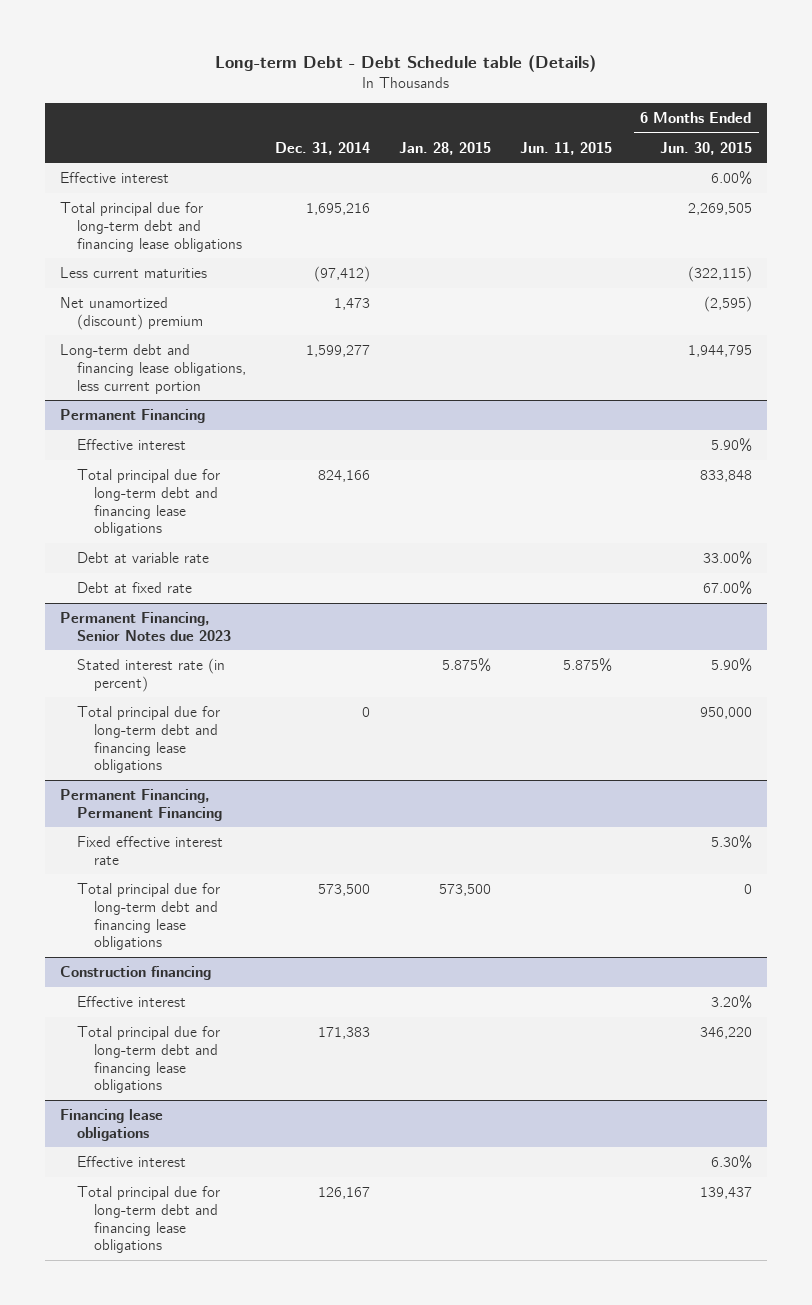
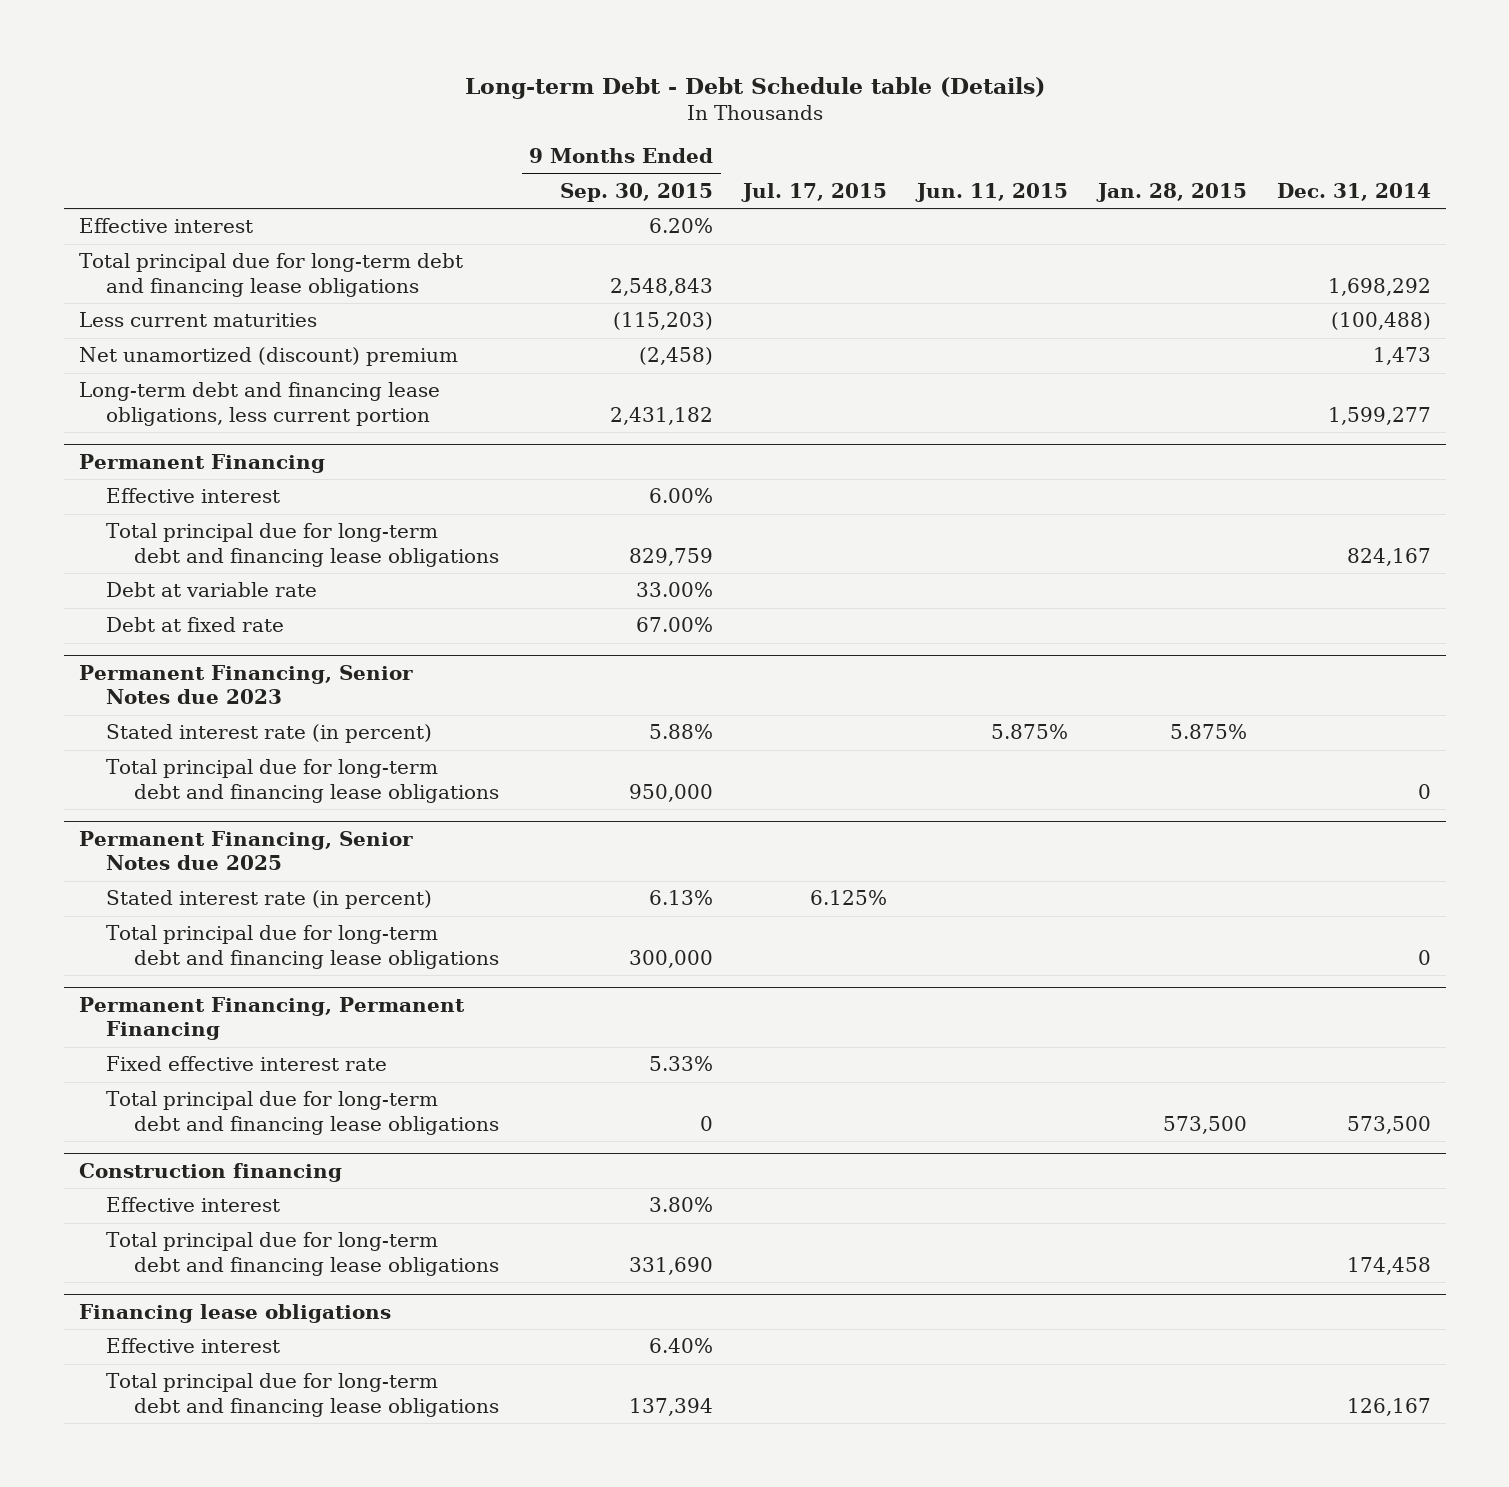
- | Dec. 31, 2014 | Jan. 28, 2015 | Jun. 11, 2015 | 6 Months Ended Jun. 30, 2015
+ | 9 Months Ended Sep. 30, 2015 | Jul. 17, 2015 | Jun. 11, 2015 | Jan. 28, 2015 | Dec. 31, 2014
- Total principal due for long-term debt and financing lease obligations | 1,695,216 | | | 2,269,505
- Less current maturities | (97,412) | | | (322,115)
+ Total principal due for long-term debt and financing lease obligations | 2,548,843 | | | | 1,698,292
+ Less current maturities | (115,203) | | | | (100,488)
@ Permanent Financing
- Total principal due for long-term debt and financing lease obligations | 824,166 | | | 833,848
+ Total principal due for long-term debt and financing lease obligations | 829,759 | | | | 824,167
+ Permanent Financing, Senior Notes due 2025
+ Stated interest rate (in percent) | 6.13% | 6.125% | | |
+ Total principal due for long-term debt and financing lease obligations | 300,000 | | | | 0
@ Construction financing
- Total principal due for long-term debt and financing lease obligations | 171,383 | | | 346,220
+ Total principal due for long-term debt and financing lease obligations | 331,690 | | | | 174,458

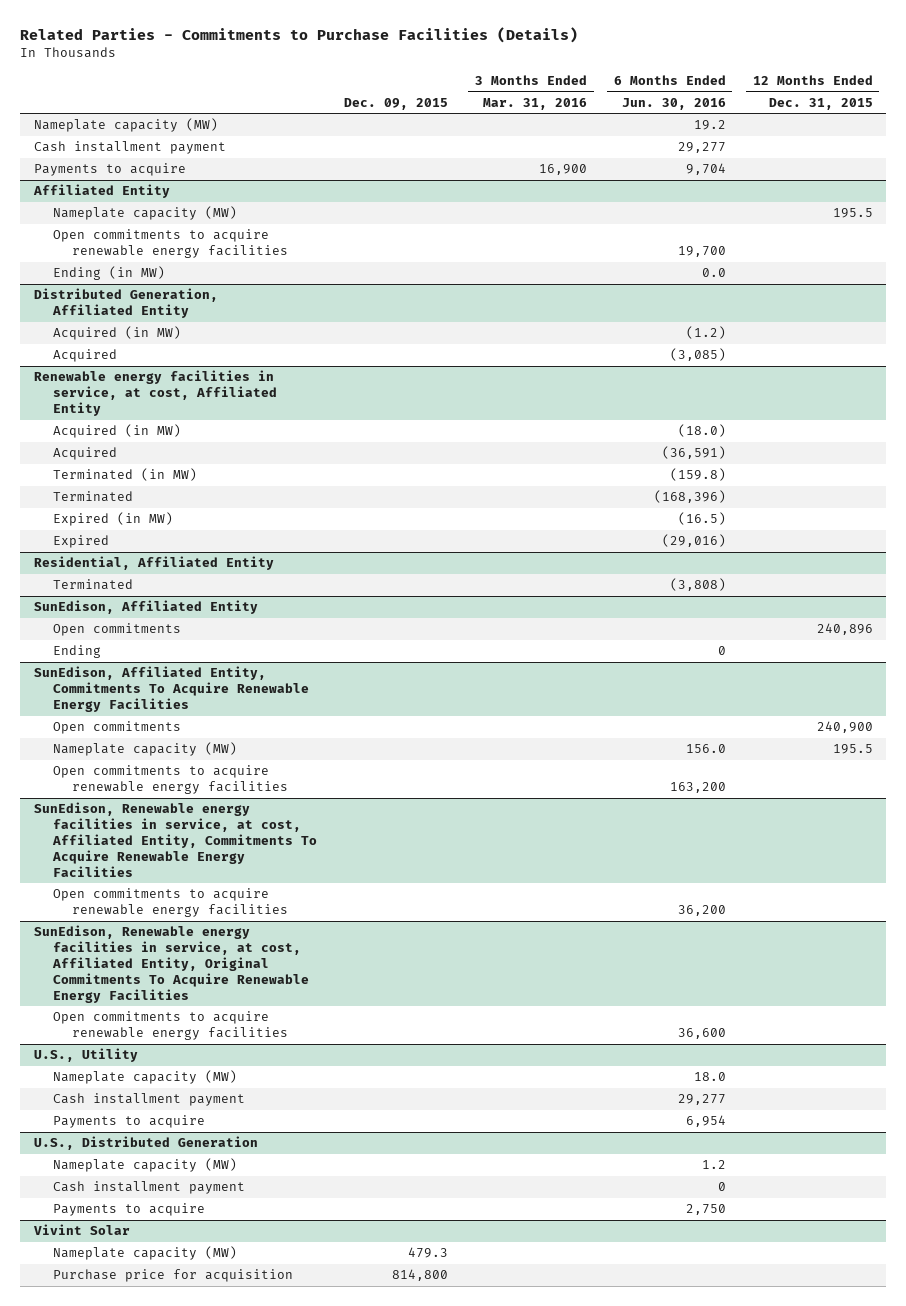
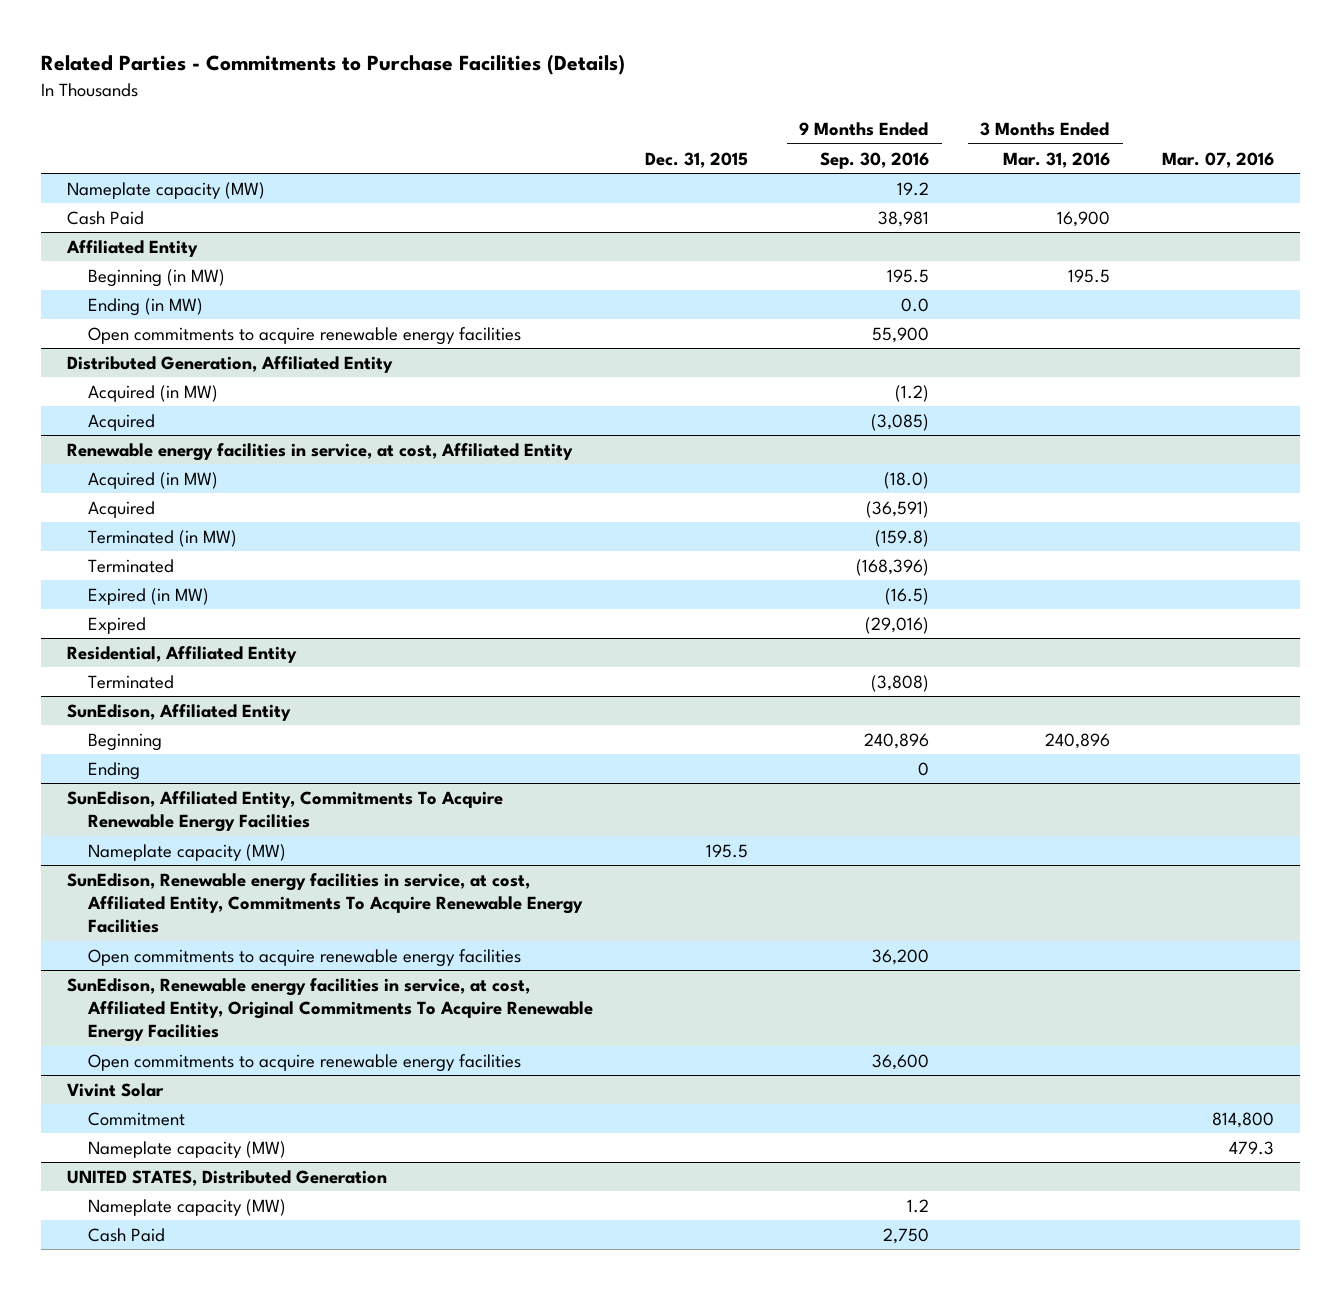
- | Dec. 09, 2015 | 3 Months Ended Mar. 31, 2016 | 6 Months Ended Jun. 30, 2016 | 12 Months Ended Dec. 31, 2015
+ | Dec. 31, 2015 | 9 Months Ended Sep. 30, 2016 | 3 Months Ended Mar. 31, 2016 | Mar. 07, 2016
- Cash installment payment | | | 29,277 |
- Payments to acquire | | 16,900 | 9,704 |
+ Cash Paid | | 38,981 | 16,900 |
@ Affiliated Entity
- Nameplate capacity (MW) | | | | 195.5
+ Beginning (in MW) | | 195.5 | 195.5 |
moved down: Open commitments to acquire renewable energy facilities | | 55,900 | |
@ SunEdison, Affiliated Entity
- Open commitments | | | | 240,896
+ Beginning | | 240,896 | 240,896 |
@ SunEdison, Affiliated Entity, Commitments To Acquire Renewable Energy Facilities
- Open commitments | | | | 240,900
- Open commitments to acquire renewable energy facilities | | | 163,200 |
- U.S., Utility
- Nameplate capacity (MW) | | | 18.0 |
- Cash installment payment | | | 29,277 |
- Payments to acquire | | | 6,954 |
- U.S., Distributed Generation
- Nameplate capacity (MW) | | | 1.2 |
- Cash installment payment | | | 0 |
- Payments to acquire | | | 2,750 |
@ Vivint Solar
+ Commitment | | | | 814,800
- Purchase price for acquisition | 814,800 | | |
+ UNITED STATES, Distributed Generation
+ Nameplate capacity (MW) | | 1.2 | |
+ Cash Paid | | 2,750 | |

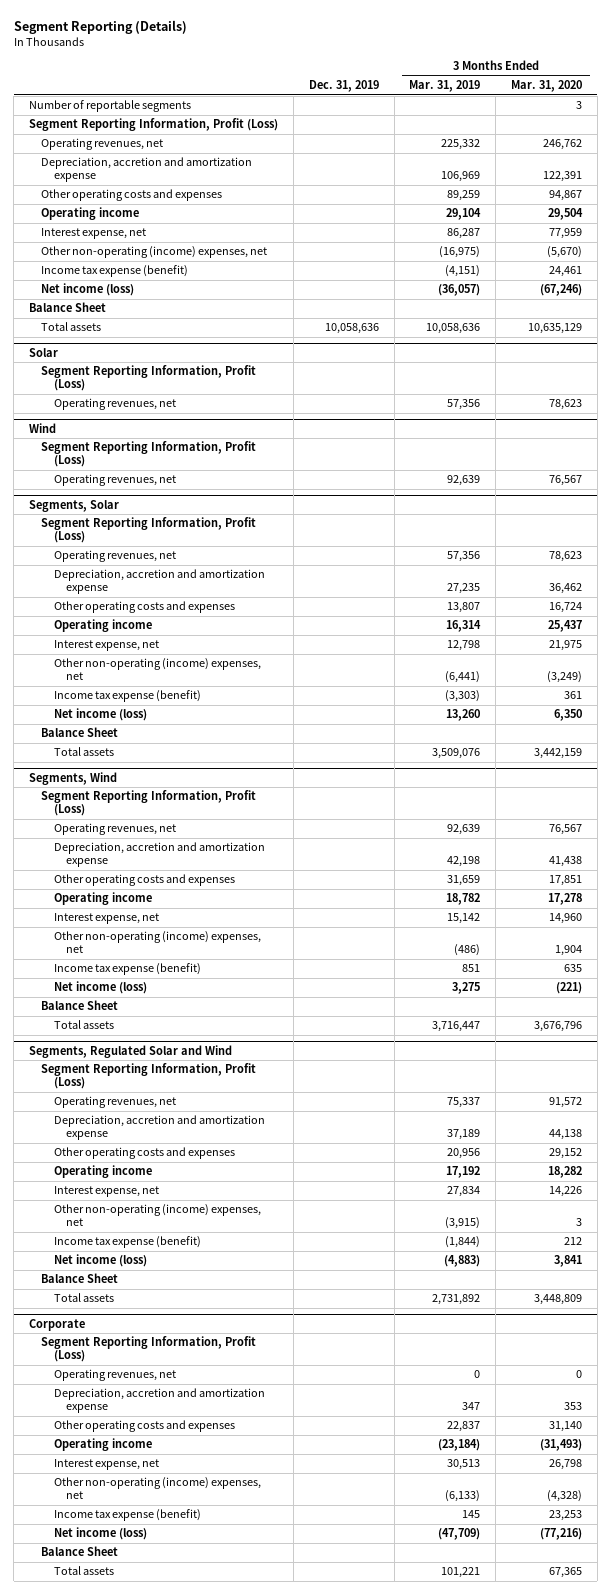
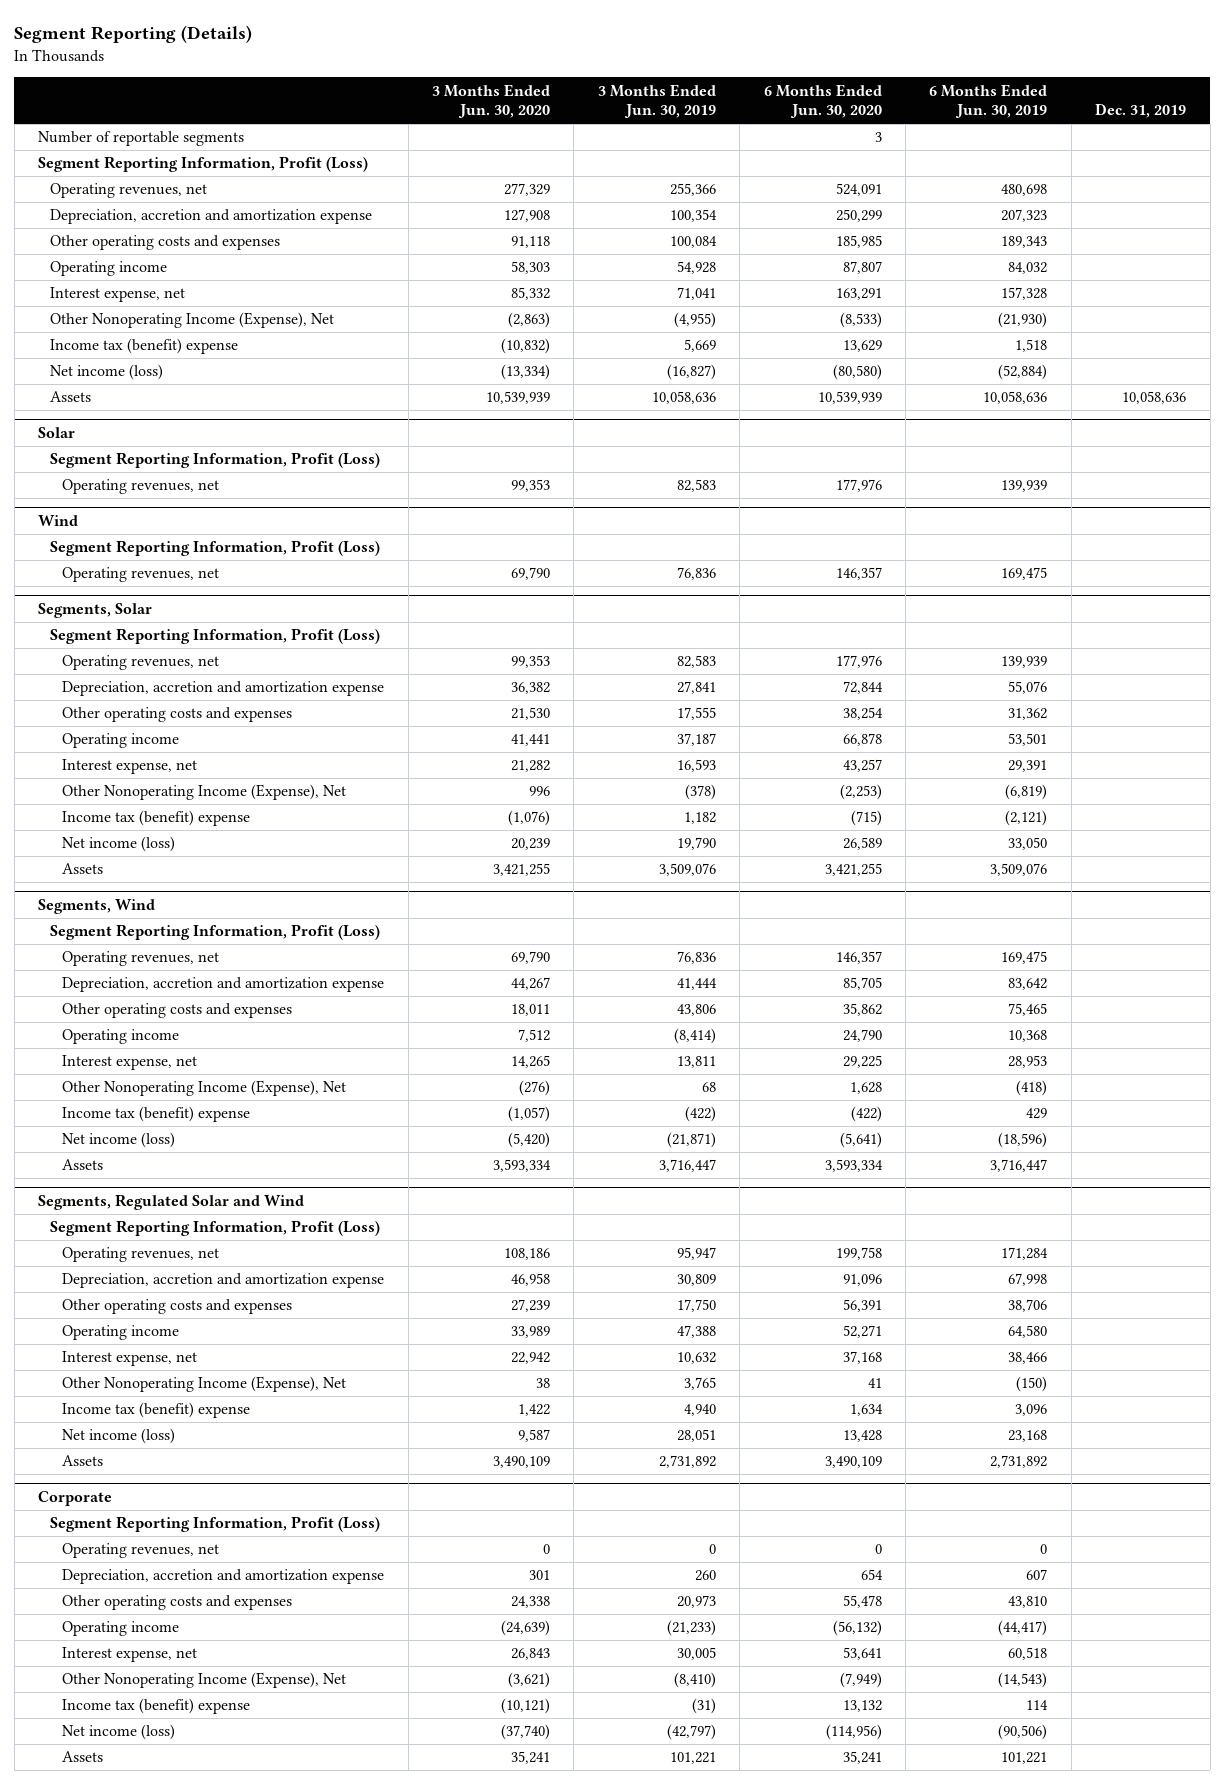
- | Dec. 31, 2019 | 3 Months Ended Mar. 31, 2019 | 3 Months Ended Mar. 31, 2020
+ | 3 Months Ended Jun. 30, 2020 | 3 Months Ended Jun. 30, 2019 | 6 Months Ended Jun. 30, 2020 | 6 Months Ended Jun. 30, 2019 | Dec. 31, 2019
- Other non-operating (income) expenses, net | | (16,975) | (5,670)
- Income tax expense (benefit) | | (4,151) | 24,461
+ Other Nonoperating Income (Expense), Net | (2,863) | (4,955) | (8,533) | (21,930) |
+ Income tax (benefit) expense | (10,832) | 5,669 | 13,629 | 1,518 |
- Balance Sheet
- Total assets | 10,058,636 | 10,058,636 | 10,635,129
+ Assets | 10,539,939 | 10,058,636 | 10,539,939 | 10,058,636 | 10,058,636
@ Segments, Solar
- Other non-operating (income) expenses, net | | (6,441) | (3,249)
- Income tax expense (benefit) | | (3,303) | 361
+ Other Nonoperating Income (Expense), Net | 996 | (378) | (2,253) | (6,819) |
+ Income tax (benefit) expense | (1,076) | 1,182 | (715) | (2,121) |
- Balance Sheet
- Total assets | | 3,509,076 | 3,442,159
+ Assets | 3,421,255 | 3,509,076 | 3,421,255 | 3,509,076 |
@ Segments, Wind
- Other non-operating (income) expenses, net | | (486) | 1,904
- Income tax expense (benefit) | | 851 | 635
+ Other Nonoperating Income (Expense), Net | (276) | 68 | 1,628 | (418) |
+ Income tax (benefit) expense | (1,057) | (422) | (422) | 429 |
- Balance Sheet
- Total assets | | 3,716,447 | 3,676,796
+ Assets | 3,593,334 | 3,716,447 | 3,593,334 | 3,716,447 |
@ Segments, Regulated Solar and Wind
- Other non-operating (income) expenses, net | | (3,915) | 3
- Income tax expense (benefit) | | (1,844) | 212
+ Other Nonoperating Income (Expense), Net | 38 | 3,765 | 41 | (150) |
+ Income tax (benefit) expense | 1,422 | 4,940 | 1,634 | 3,096 |
- Balance Sheet
- Total assets | | 2,731,892 | 3,448,809
+ Assets | 3,490,109 | 2,731,892 | 3,490,109 | 2,731,892 |
@ Corporate
- Other non-operating (income) expenses, net | | (6,133) | (4,328)
- Income tax expense (benefit) | | 145 | 23,253
+ Other Nonoperating Income (Expense), Net | (3,621) | (8,410) | (7,949) | (14,543) |
+ Income tax (benefit) expense | (10,121) | (31) | 13,132 | 114 |
- Balance Sheet
- Total assets | | 101,221 | 67,365
+ Assets | 35,241 | 101,221 | 35,241 | 101,221 |

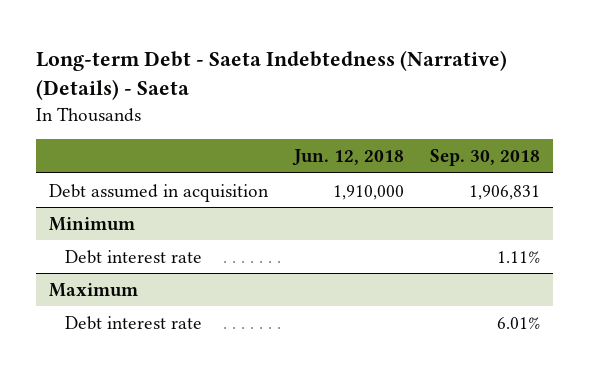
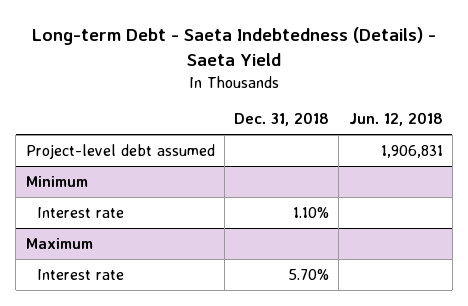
- Long-term Debt - Saeta Indebtedness (Narrative) (Details) - Saeta
+ Long-term Debt - Saeta Indebtedness (Details) - Saeta Yield
- | Jun. 12, 2018 | Sep. 30, 2018
+ | Dec. 31, 2018 | Jun. 12, 2018
- Debt assumed in acquisition | 1,910,000 | 1,906,831
+ Project-level debt assumed | | 1,906,831
@ Minimum
- Debt interest rate | | 1.11%
+ Interest rate | 1.10% |
@ Maximum
- Debt interest rate | | 6.01%
+ Interest rate | 5.70% |

